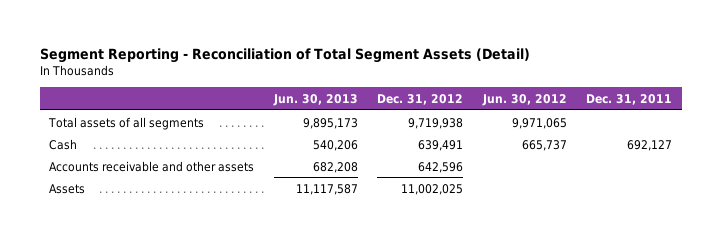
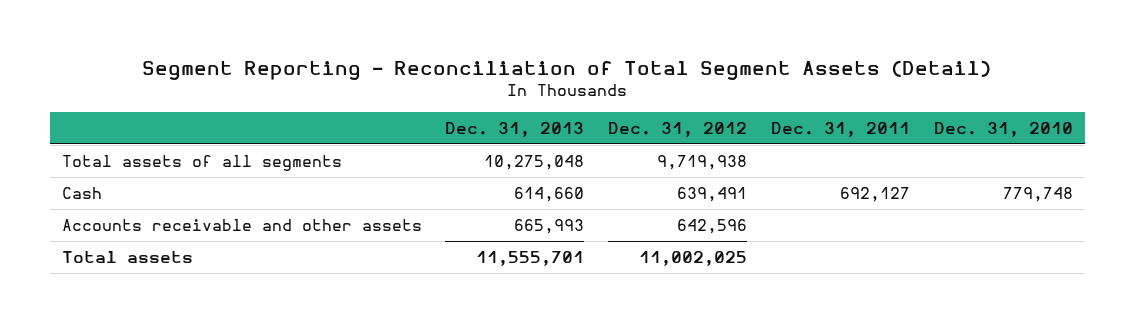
- | Jun. 30, 2013 | Dec. 31, 2012 | Jun. 30, 2012 | Dec. 31, 2011
+ | Dec. 31, 2013 | Dec. 31, 2012 | Dec. 31, 2011 | Dec. 31, 2010
- Assets | 11,117,587 | 11,002,025 | |
+ Total assets | 11,555,701 | 11,002,025 | |

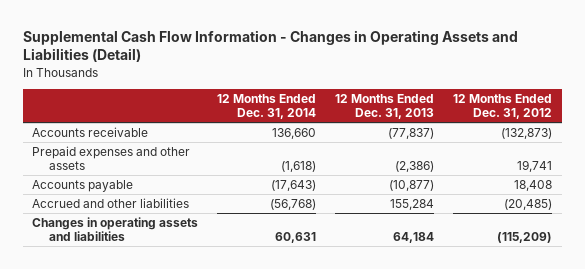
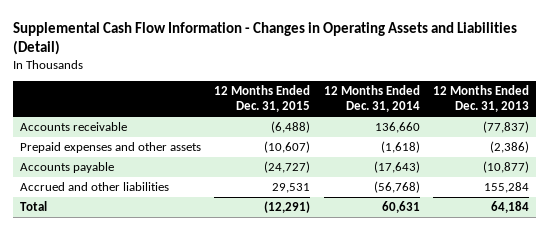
- | 12 Months Ended Dec. 31, 2014 | 12 Months Ended Dec. 31, 2013 | 12 Months Ended Dec. 31, 2012
+ | 12 Months Ended Dec. 31, 2015 | 12 Months Ended Dec. 31, 2014 | 12 Months Ended Dec. 31, 2013
- Changes in operating assets and liabilities | 60,631 | 64,184 | (115,209)
+ Total | (12,291) | 60,631 | 64,184

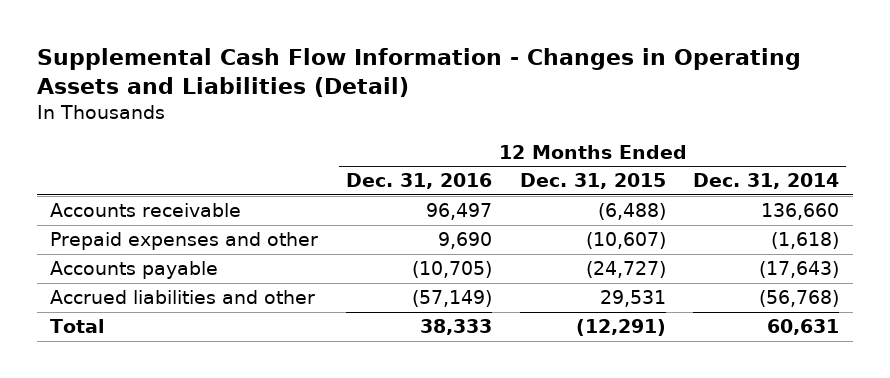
- | 12 Months Ended Dec. 31, 2015 | 12 Months Ended Dec. 31, 2014 | 12 Months Ended Dec. 31, 2013
+ | 12 Months Ended Dec. 31, 2016 | 12 Months Ended Dec. 31, 2015 | 12 Months Ended Dec. 31, 2014
- Prepaid expenses and other assets | (10,607) | (1,618) | (2,386)
+ Prepaid expenses and other | 9,690 | (10,607) | (1,618)
- Accrued and other liabilities | 29,531 | (56,768) | 155,284
+ Accrued liabilities and other | (57,149) | 29,531 | (56,768)

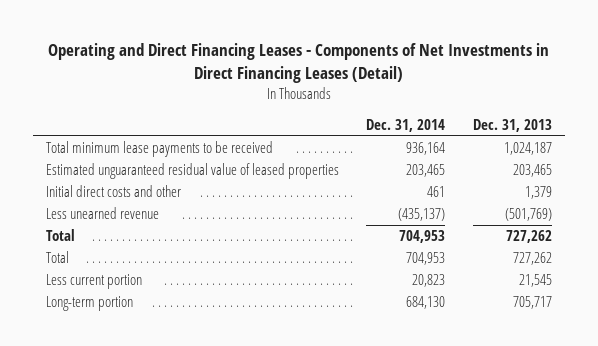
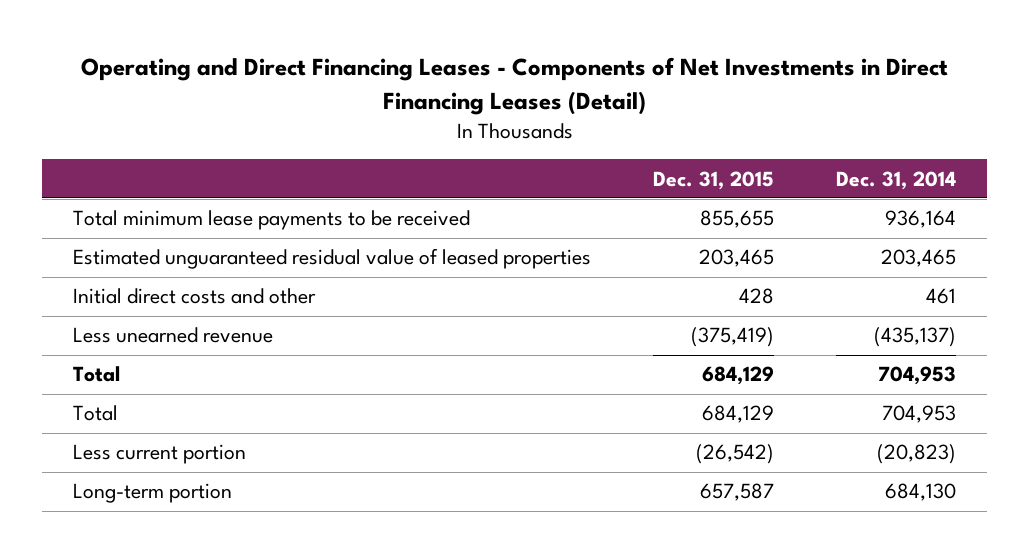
- | Dec. 31, 2014 | Dec. 31, 2013
+ | Dec. 31, 2015 | Dec. 31, 2014
- Less current portion | 20,823 | 21,545
+ Less current portion | (26,542) | (20,823)

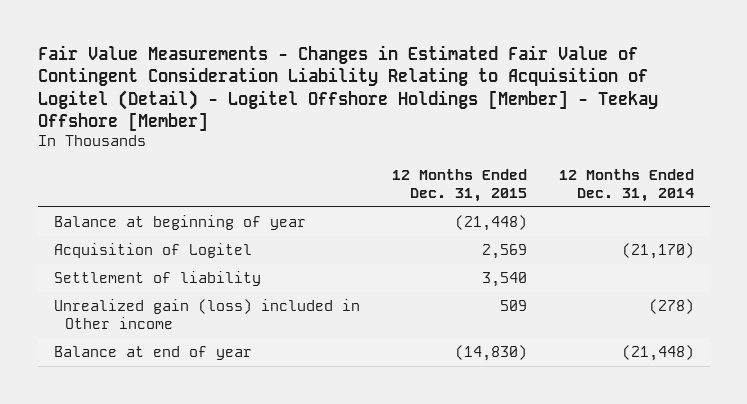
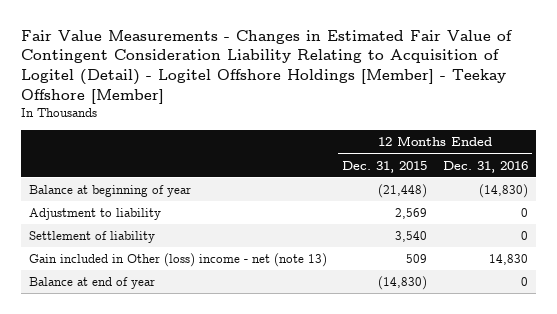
- | 12 Months Ended Dec. 31, 2015 | 12 Months Ended Dec. 31, 2014
+ | 12 Months Ended Dec. 31, 2015 | 12 Months Ended Dec. 31, 2016
- Acquisition of Logitel | 2,569 | (21,170)
+ Adjustment to liability | 2,569 | 0
- Unrealized gain (loss) included in Other income | 509 | (278)
+ Gain included in Other (loss) income - net (note 13) | 509 | 14,830

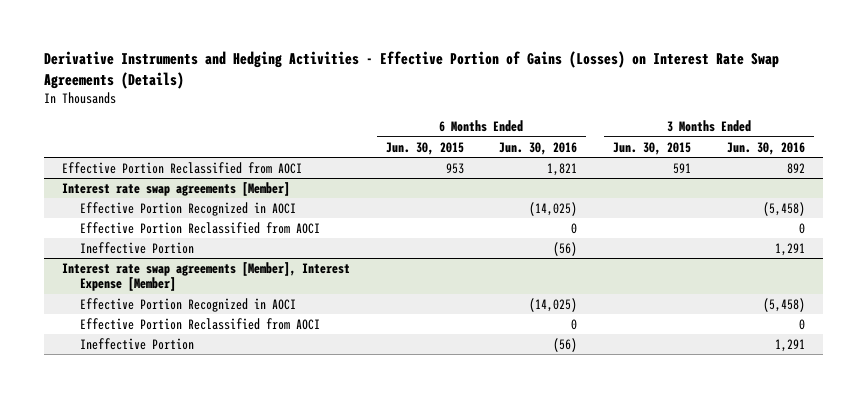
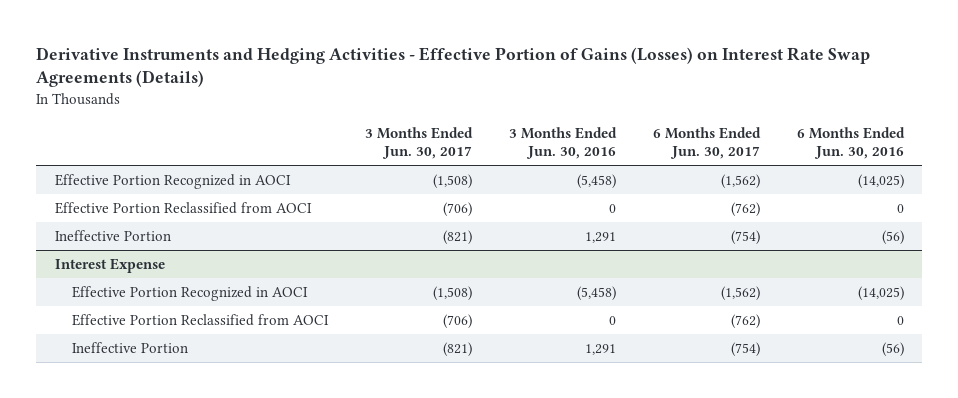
- | 6 Months Ended Jun. 30, 2015 | 6 Months Ended Jun. 30, 2016 | 3 Months Ended Jun. 30, 2015 | 3 Months Ended Jun. 30, 2016
+ | 3 Months Ended Jun. 30, 2017 | 3 Months Ended Jun. 30, 2016 | 6 Months Ended Jun. 30, 2017 | 6 Months Ended Jun. 30, 2016
- Effective Portion Reclassified from AOCI | 953 | 1,821 | 591 | 892
- Interest rate swap agreements [Member]
- Interest rate swap agreements [Member], Interest Expense [Member]
+ Interest Expense

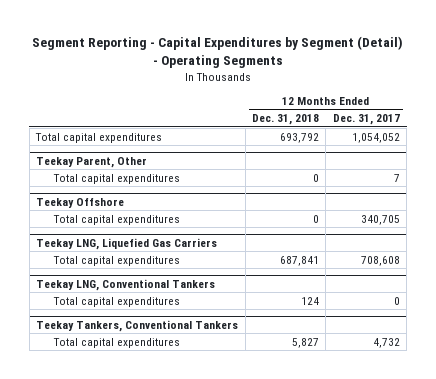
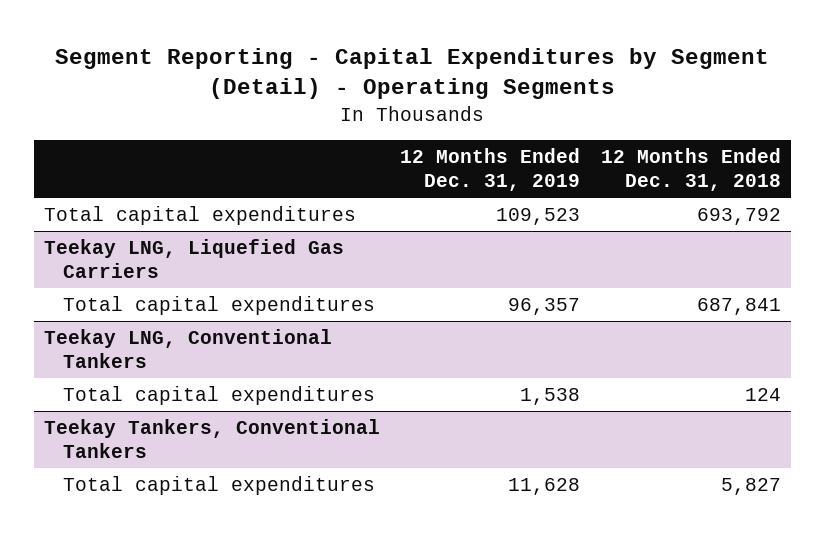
- | 12 Months Ended Dec. 31, 2018 | 12 Months Ended Dec. 31, 2017
+ | 12 Months Ended Dec. 31, 2019 | 12 Months Ended Dec. 31, 2018
- Teekay Parent, Other
- Total capital expenditures | 0 | 7
- Teekay Offshore
- Total capital expenditures | 0 | 340,705

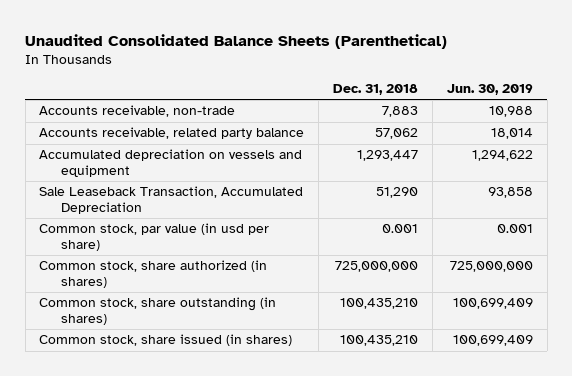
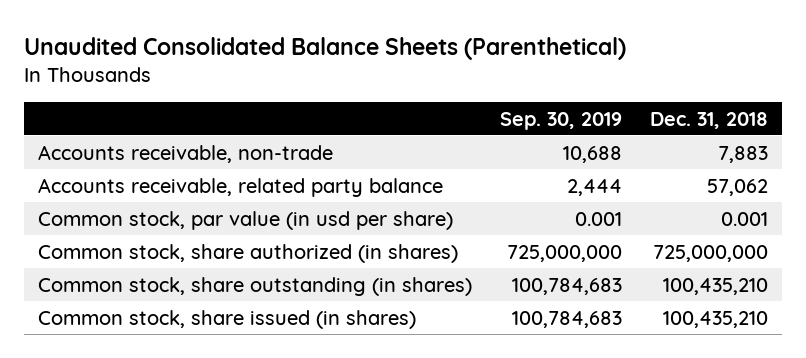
- | Dec. 31, 2018 | Jun. 30, 2019
+ | Sep. 30, 2019 | Dec. 31, 2018
- Accumulated depreciation on vessels and equipment | 1,293,447 | 1,294,622
- Sale Leaseback Transaction, Accumulated Depreciation | 51,290 | 93,858

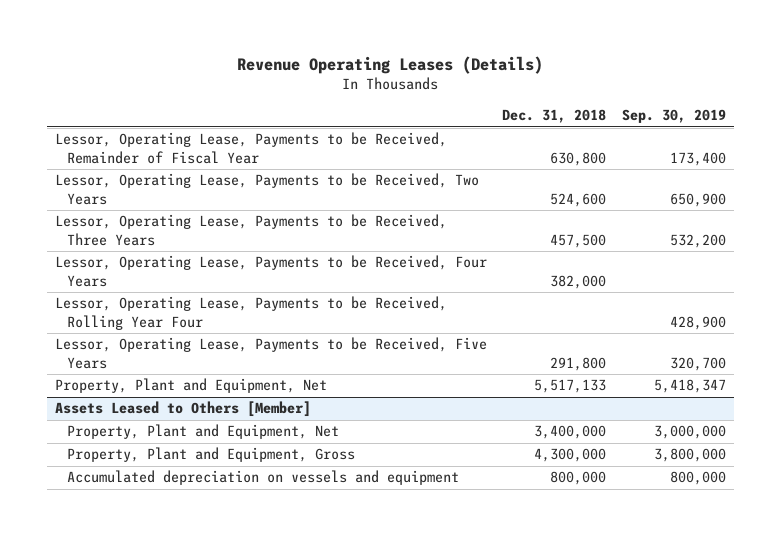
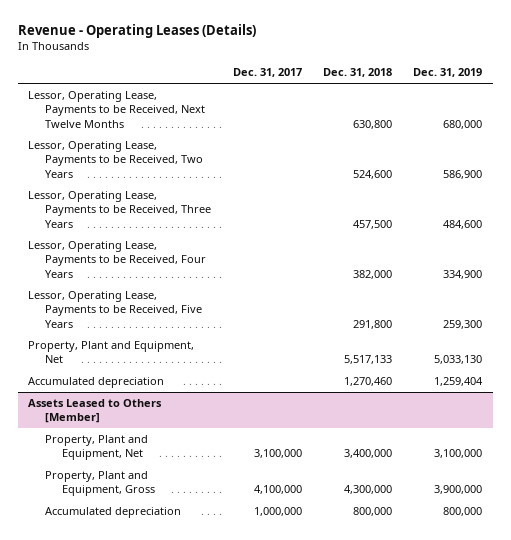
- Revenue Operating Leases (Details)
+ Revenue - Operating Leases (Details)
- | Dec. 31, 2018 | Sep. 30, 2019
+ | Dec. 31, 2017 | Dec. 31, 2018 | Dec. 31, 2019
- Lessor, Operating Lease, Payments to be Received, Remainder of Fiscal Year | 630,800 | 173,400
+ Lessor, Operating Lease, Payments to be Received, Next Twelve Months | | 630,800 | 680,000
- Lessor, Operating Lease, Payments to be Received, Rolling Year Four | | 428,900
+ Accumulated depreciation | | 1,270,460 | 1,259,404
@ Assets Leased to Others [Member]
- Accumulated depreciation on vessels and equipment | 800,000 | 800,000
+ Accumulated depreciation | 1,000,000 | 800,000 | 800,000

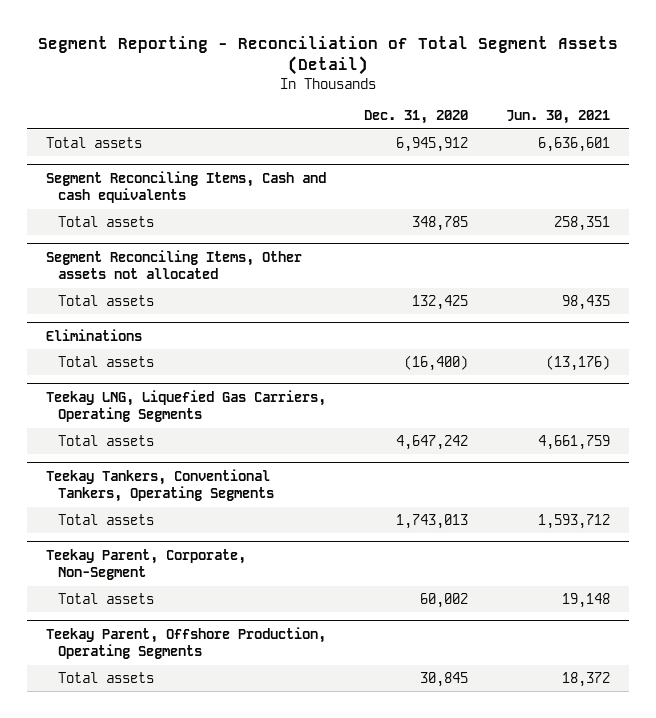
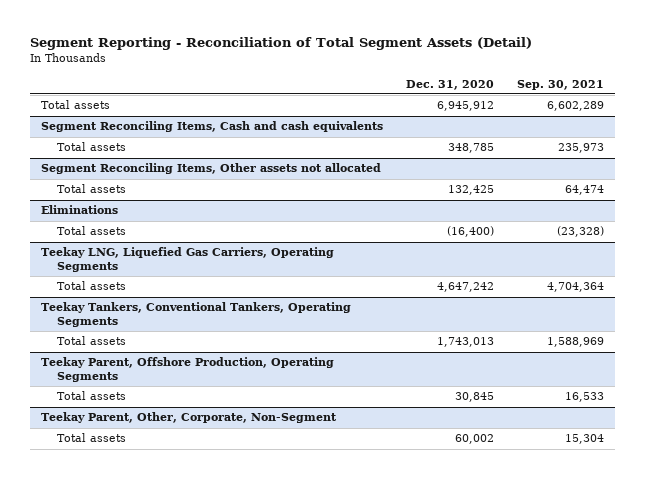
- | Dec. 31, 2020 | Jun. 30, 2021
+ | Dec. 31, 2020 | Sep. 30, 2021
- Teekay Parent, Corporate, Non-Segment
- Total assets | 60,002 | 19,148
+ Teekay Parent, Other, Corporate, Non-Segment
+ Total assets | 60,002 | 15,304

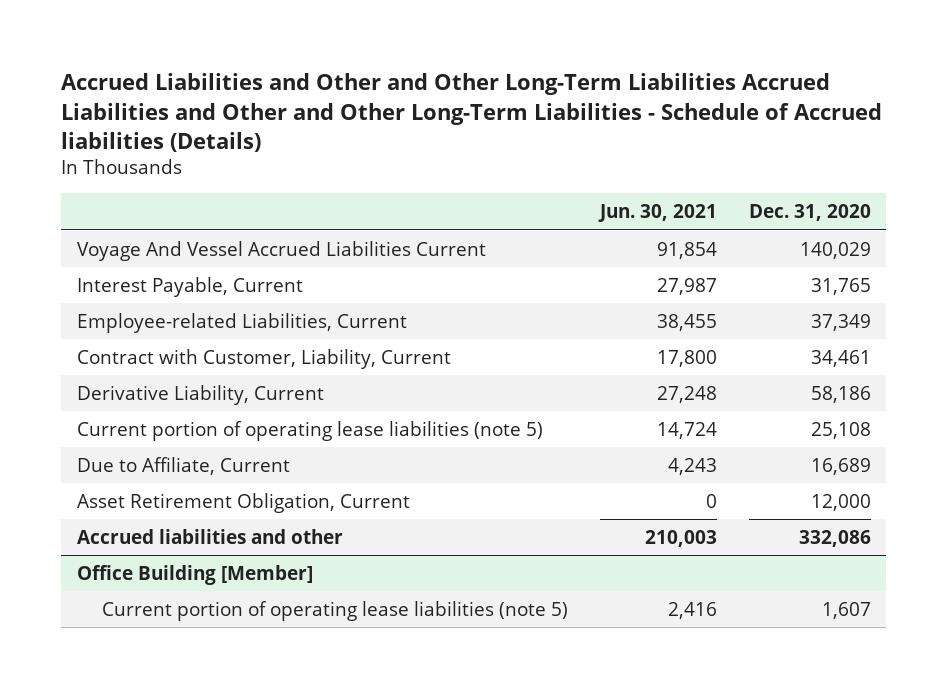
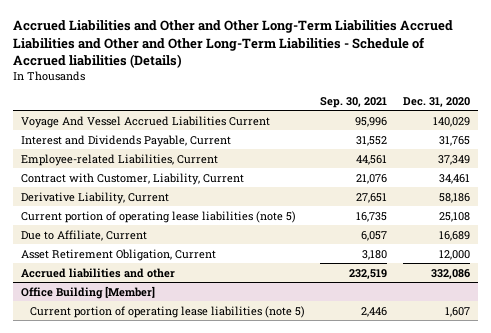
- | Jun. 30, 2021 | Dec. 31, 2020
+ | Sep. 30, 2021 | Dec. 31, 2020
- Interest Payable, Current | 27,987 | 31,765
+ Interest and Dividends Payable, Current | 31,552 | 31,765

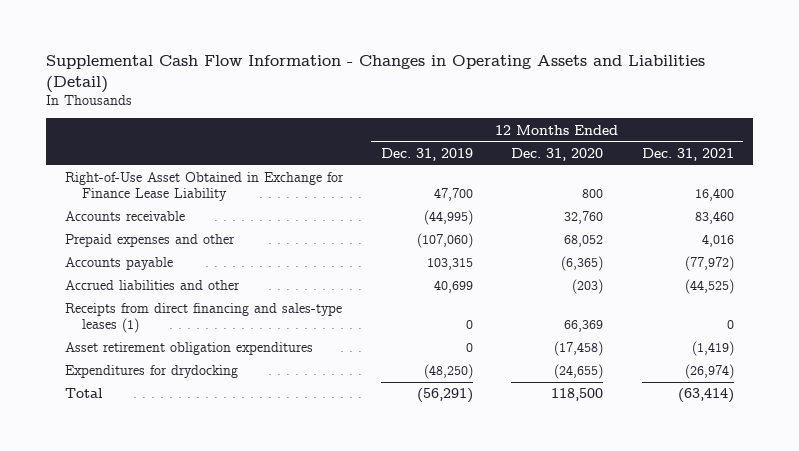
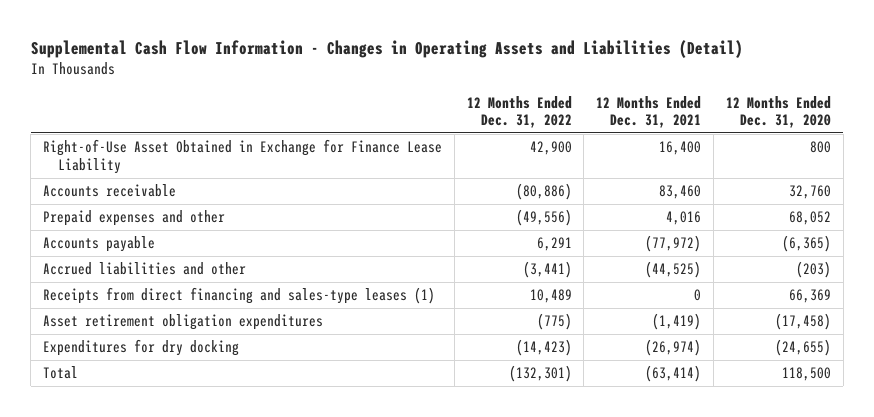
- | 12 Months Ended Dec. 31, 2019 | 12 Months Ended Dec. 31, 2020 | 12 Months Ended Dec. 31, 2021
+ | 12 Months Ended Dec. 31, 2022 | 12 Months Ended Dec. 31, 2021 | 12 Months Ended Dec. 31, 2020
- Expenditures for drydocking | (48,250) | (24,655) | (26,974)
+ Expenditures for dry docking | (14,423) | (26,974) | (24,655)

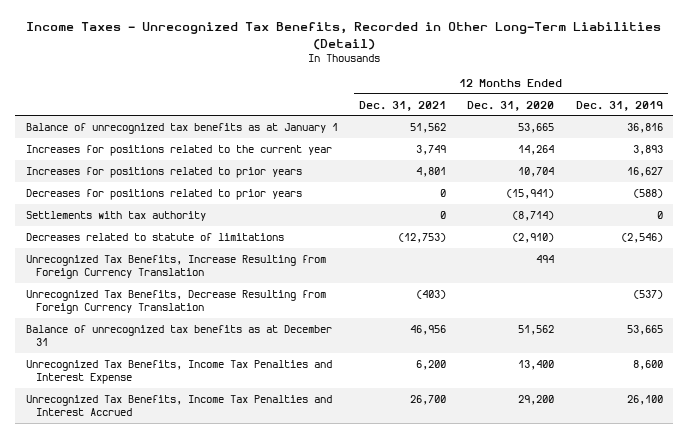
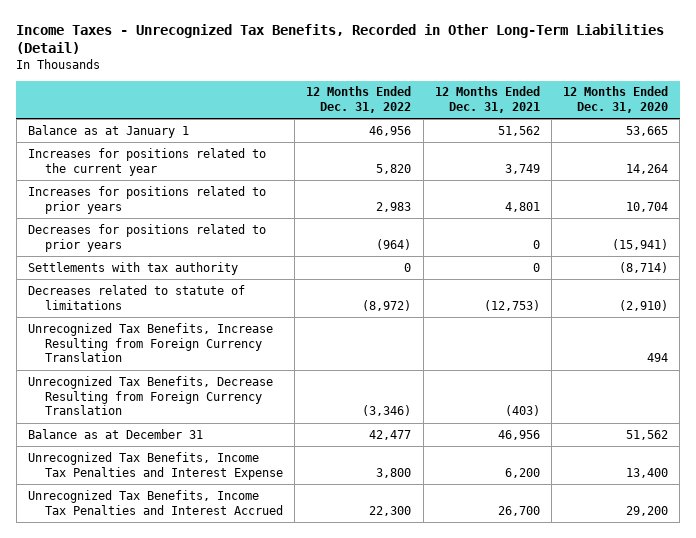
- | 12 Months Ended Dec. 31, 2021 | 12 Months Ended Dec. 31, 2020 | 12 Months Ended Dec. 31, 2019
+ | 12 Months Ended Dec. 31, 2022 | 12 Months Ended Dec. 31, 2021 | 12 Months Ended Dec. 31, 2020
- Balance of unrecognized tax benefits as at January 1 | 51,562 | 53,665 | 36,816
+ Balance as at January 1 | 46,956 | 51,562 | 53,665
- Balance of unrecognized tax benefits as at December 31 | 46,956 | 51,562 | 53,665
+ Balance as at December 31 | 42,477 | 46,956 | 51,562

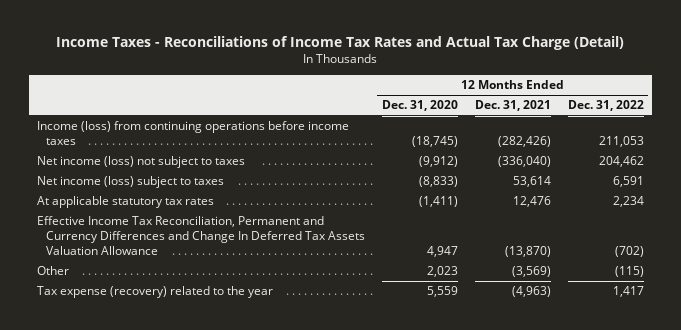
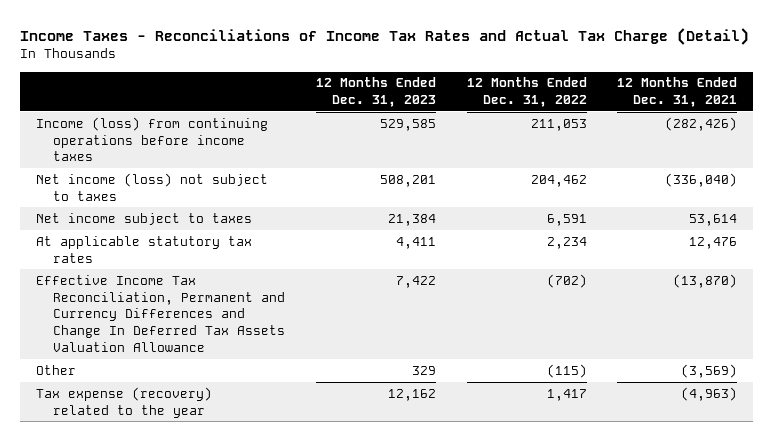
- | 12 Months Ended Dec. 31, 2020 | 12 Months Ended Dec. 31, 2021 | 12 Months Ended Dec. 31, 2022
+ | 12 Months Ended Dec. 31, 2023 | 12 Months Ended Dec. 31, 2022 | 12 Months Ended Dec. 31, 2021
- Net income (loss) subject to taxes | (8,833) | 53,614 | 6,591
+ Net income subject to taxes | 21,384 | 6,591 | 53,614

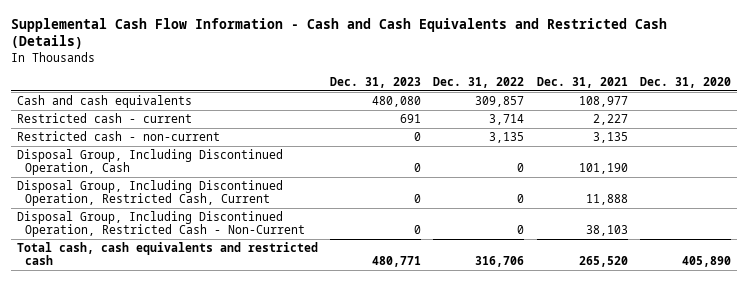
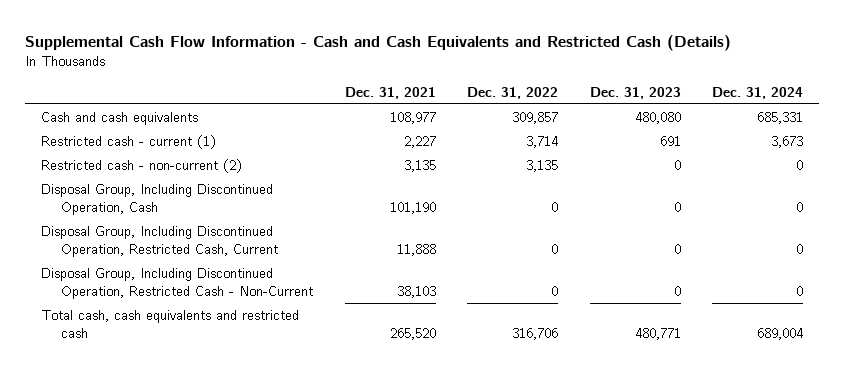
- | Dec. 31, 2023 | Dec. 31, 2022 | Dec. 31, 2021 | Dec. 31, 2020
+ | Dec. 31, 2021 | Dec. 31, 2022 | Dec. 31, 2023 | Dec. 31, 2024
- Restricted cash - current | 691 | 3,714 | 2,227 |
- Restricted cash - non-current | 0 | 3,135 | 3,135 |
+ Restricted cash - current (1) | 2,227 | 3,714 | 691 | 3,673
+ Restricted cash - non-current (2) | 3,135 | 3,135 | 0 | 0

